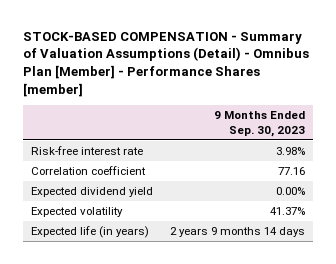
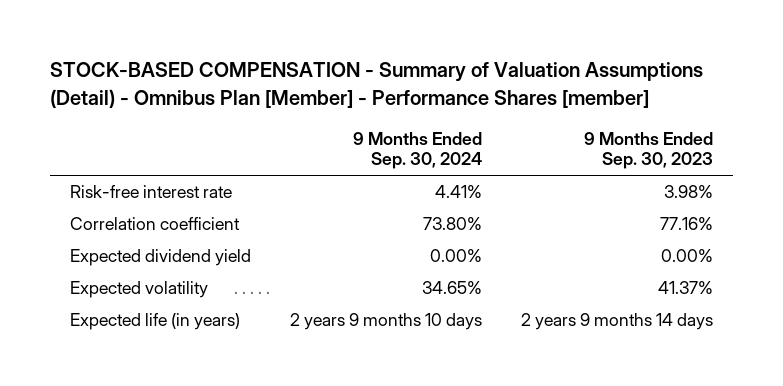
- | 9 Months Ended Sep. 30, 2023
+ | 9 Months Ended Sep. 30, 2024 | 9 Months Ended Sep. 30, 2023
- Correlation coefficient | 77.16
+ Correlation coefficient | 73.80% | 77.16%

